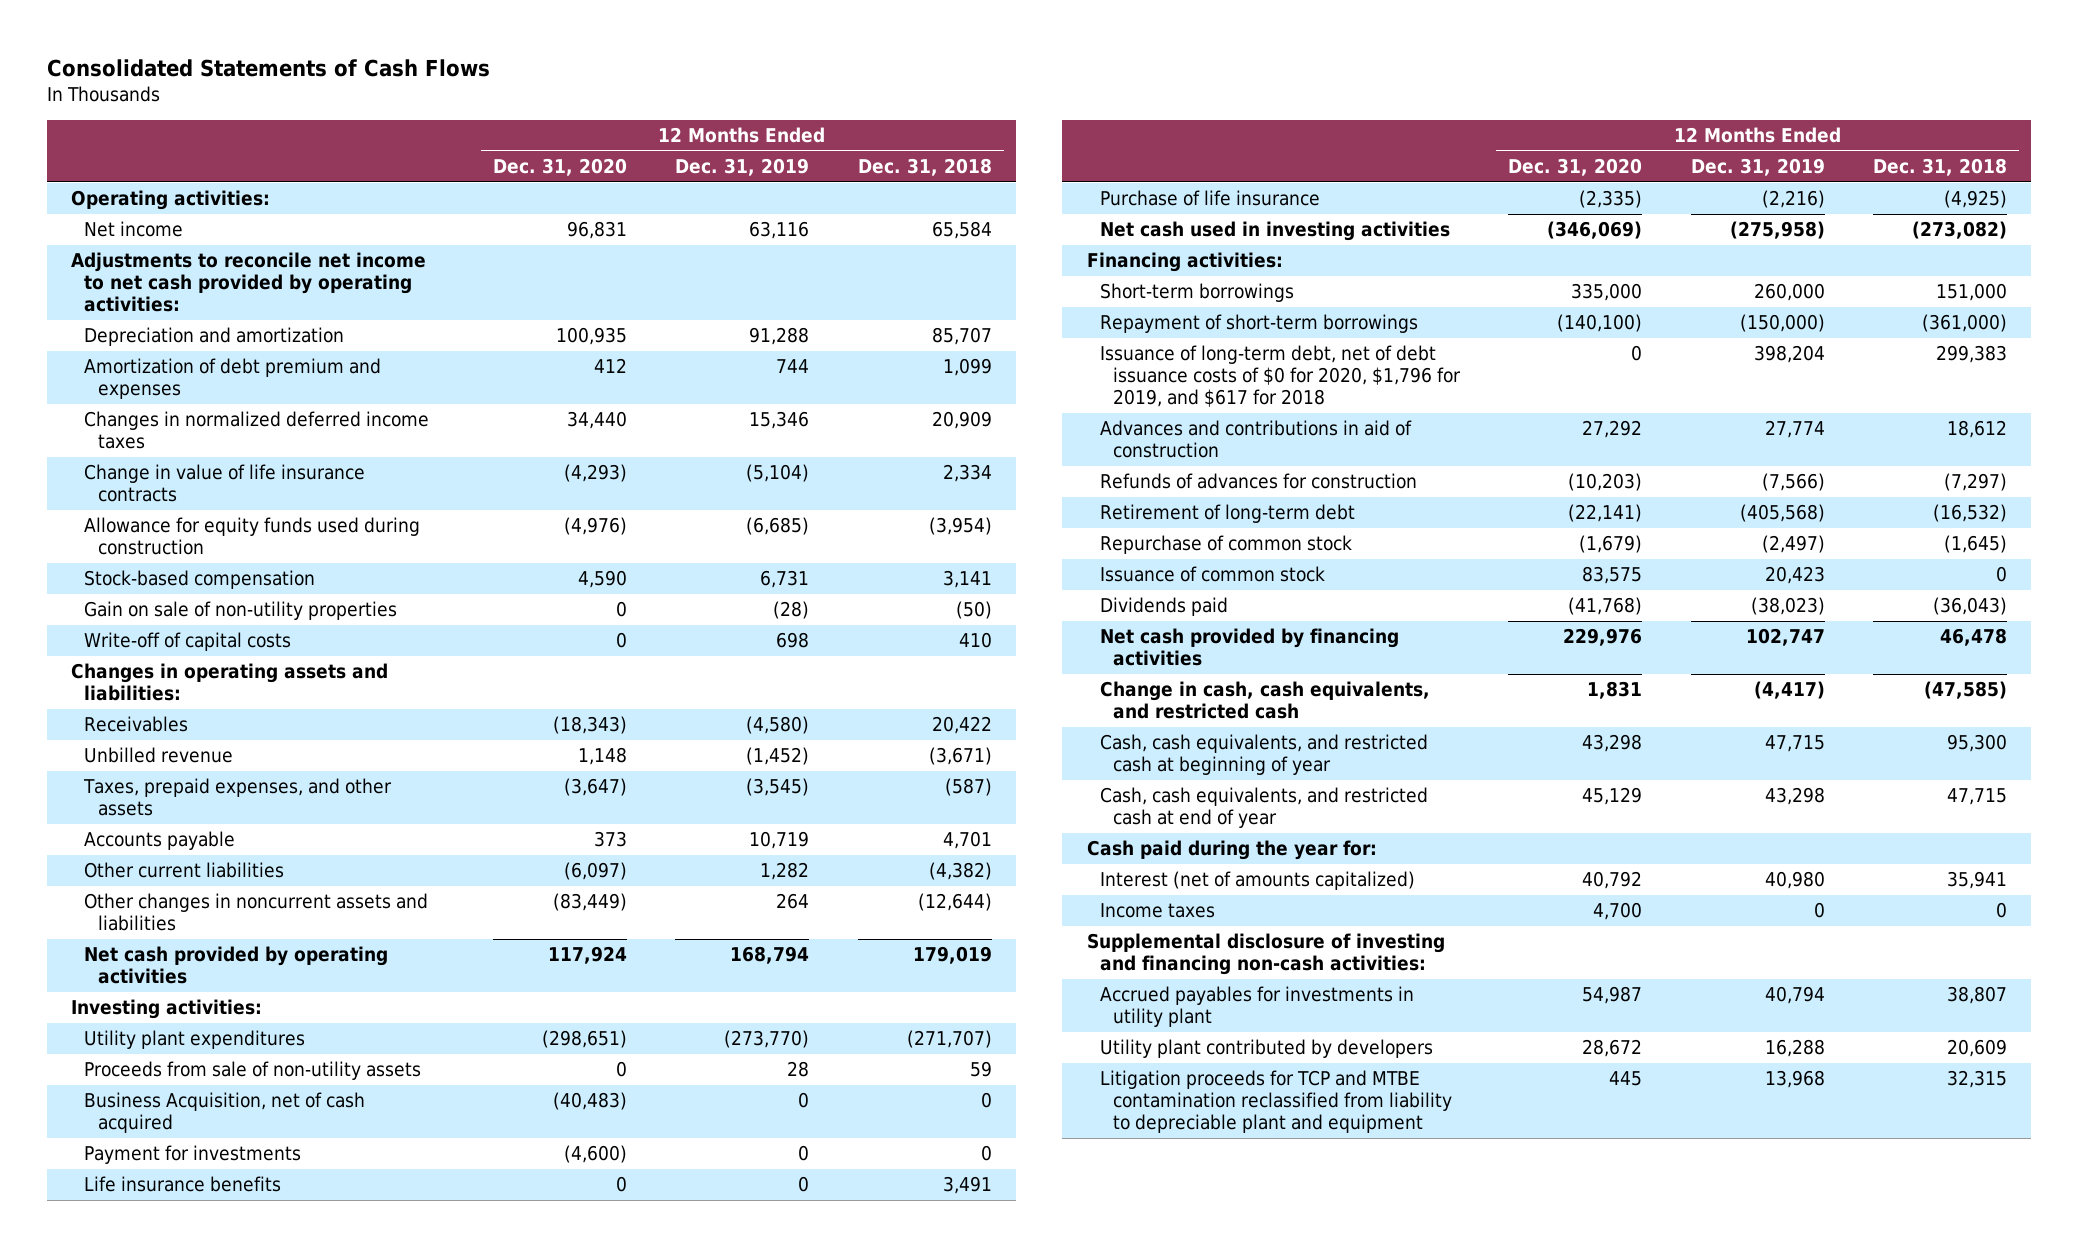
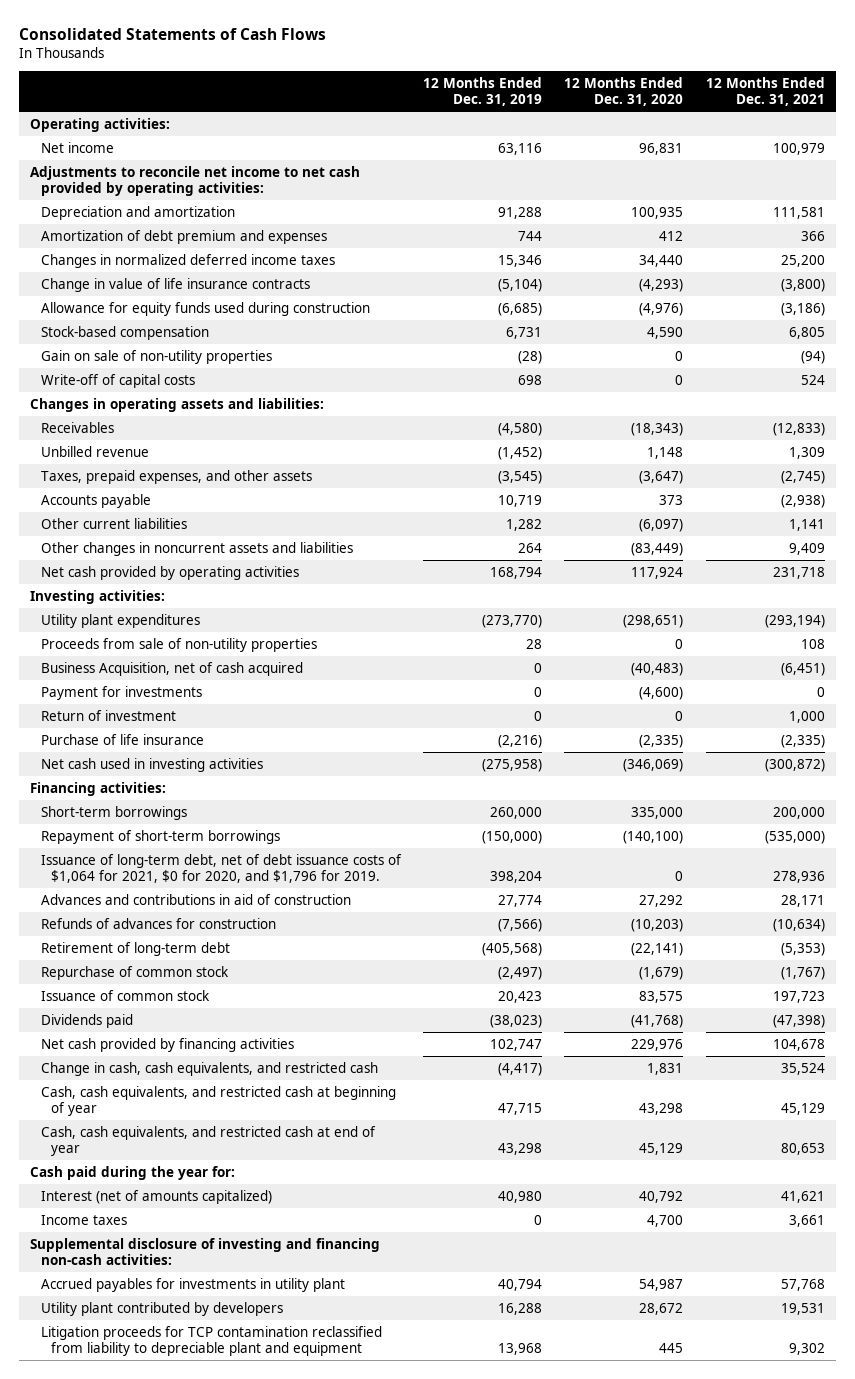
- | 12 Months Ended Dec. 31, 2020 | 12 Months Ended Dec. 31, 2019 | 12 Months Ended Dec. 31, 2018
+ | 12 Months Ended Dec. 31, 2019 | 12 Months Ended Dec. 31, 2020 | 12 Months Ended Dec. 31, 2021
- Proceeds from sale of non-utility assets | 0 | 28 | 59
+ Proceeds from sale of non-utility properties | 28 | 0 | 108
- Life insurance benefits | 0 | 0 | 3,491
+ Return of investment | 0 | 0 | 1,000
- Issuance of long-term debt, net of debt issuance costs of $0 for 2020, $1,796 for 2019, and $617 for 2018 | 0 | 398,204 | 299,383
+ Issuance of long-term debt, net of debt issuance costs of $1,064 for 2021, $0 for 2020, and $1,796 for 2019. | 398,204 | 0 | 278,936
- Litigation proceeds for TCP and MTBE contamination reclassified from liability to depreciable plant and equipment | 445 | 13,968 | 32,315
+ Litigation proceeds for TCP contamination reclassified from liability to depreciable plant and equipment | 13,968 | 445 | 9,302

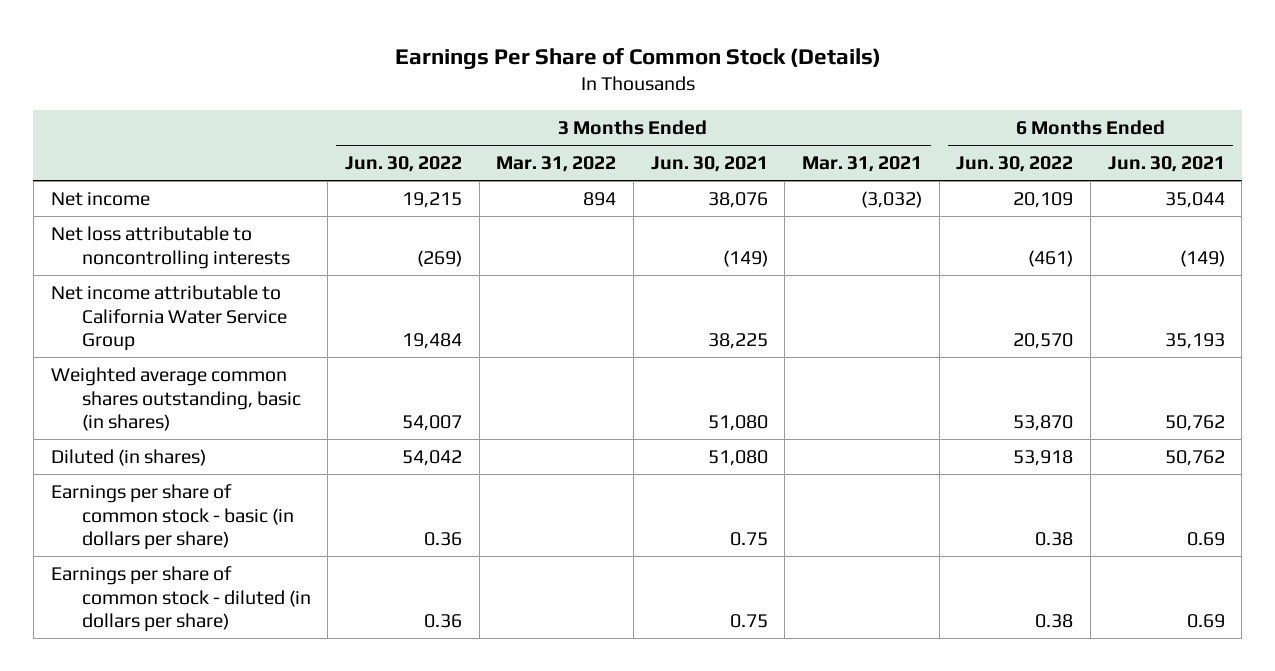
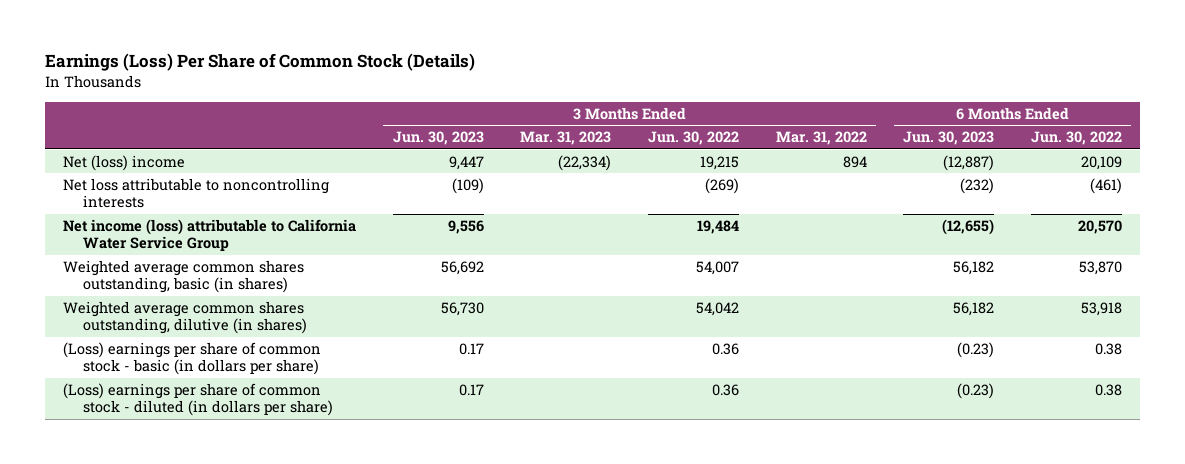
- Earnings Per Share of Common Stock (Details)
+ Earnings (Loss) Per Share of Common Stock (Details)
- | 3 Months Ended Jun. 30, 2022 | 3 Months Ended Mar. 31, 2022 | 3 Months Ended Jun. 30, 2021 | 3 Months Ended Mar. 31, 2021 | 6 Months Ended Jun. 30, 2022 | 6 Months Ended Jun. 30, 2021
+ | 3 Months Ended Jun. 30, 2023 | 3 Months Ended Mar. 31, 2023 | 3 Months Ended Jun. 30, 2022 | 3 Months Ended Mar. 31, 2022 | 6 Months Ended Jun. 30, 2023 | 6 Months Ended Jun. 30, 2022
- Net income | 19,215 | 894 | 38,076 | (3,032) | 20,109 | 35,044
+ Net (loss) income | 9,447 | (22,334) | 19,215 | 894 | (12,887) | 20,109
- Net income attributable to California Water Service Group | 19,484 | | 38,225 | | 20,570 | 35,193
+ Net income (loss) attributable to California Water Service Group | 9,556 | | 19,484 | | (12,655) | 20,570
- Diluted (in shares) | 54,042 | | 51,080 | | 53,918 | 50,762
- Earnings per share of common stock - basic (in dollars per share) | 0.36 | | 0.75 | | 0.38 | 0.69
- Earnings per share of common stock - diluted (in dollars per share) | 0.36 | | 0.75 | | 0.38 | 0.69
+ Weighted average common shares outstanding, dilutive (in shares) | 56,730 | | 54,042 | | 56,182 | 53,918
+ (Loss) earnings per share of common stock - basic (in dollars per share) | 0.17 | | 0.36 | | (0.23) | 0.38
+ (Loss) earnings per share of common stock - diluted (in dollars per share) | 0.17 | | 0.36 | | (0.23) | 0.38

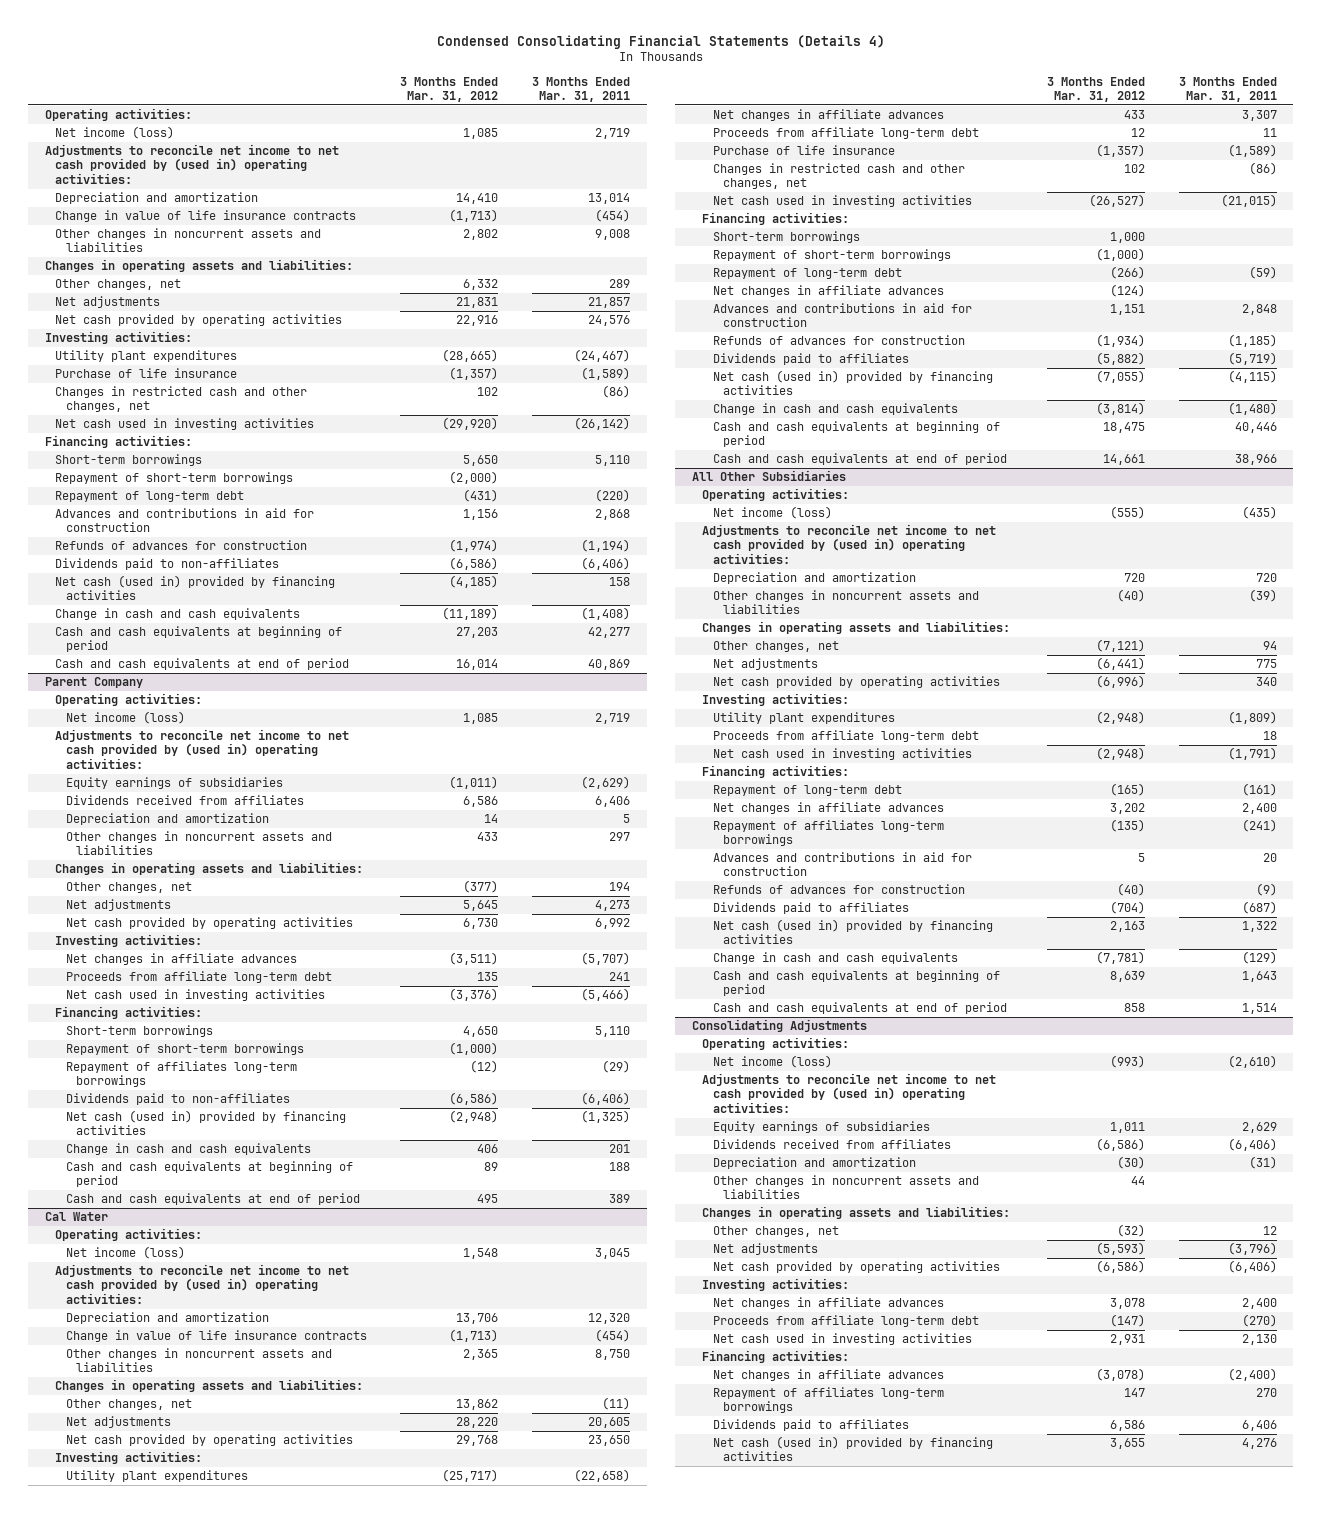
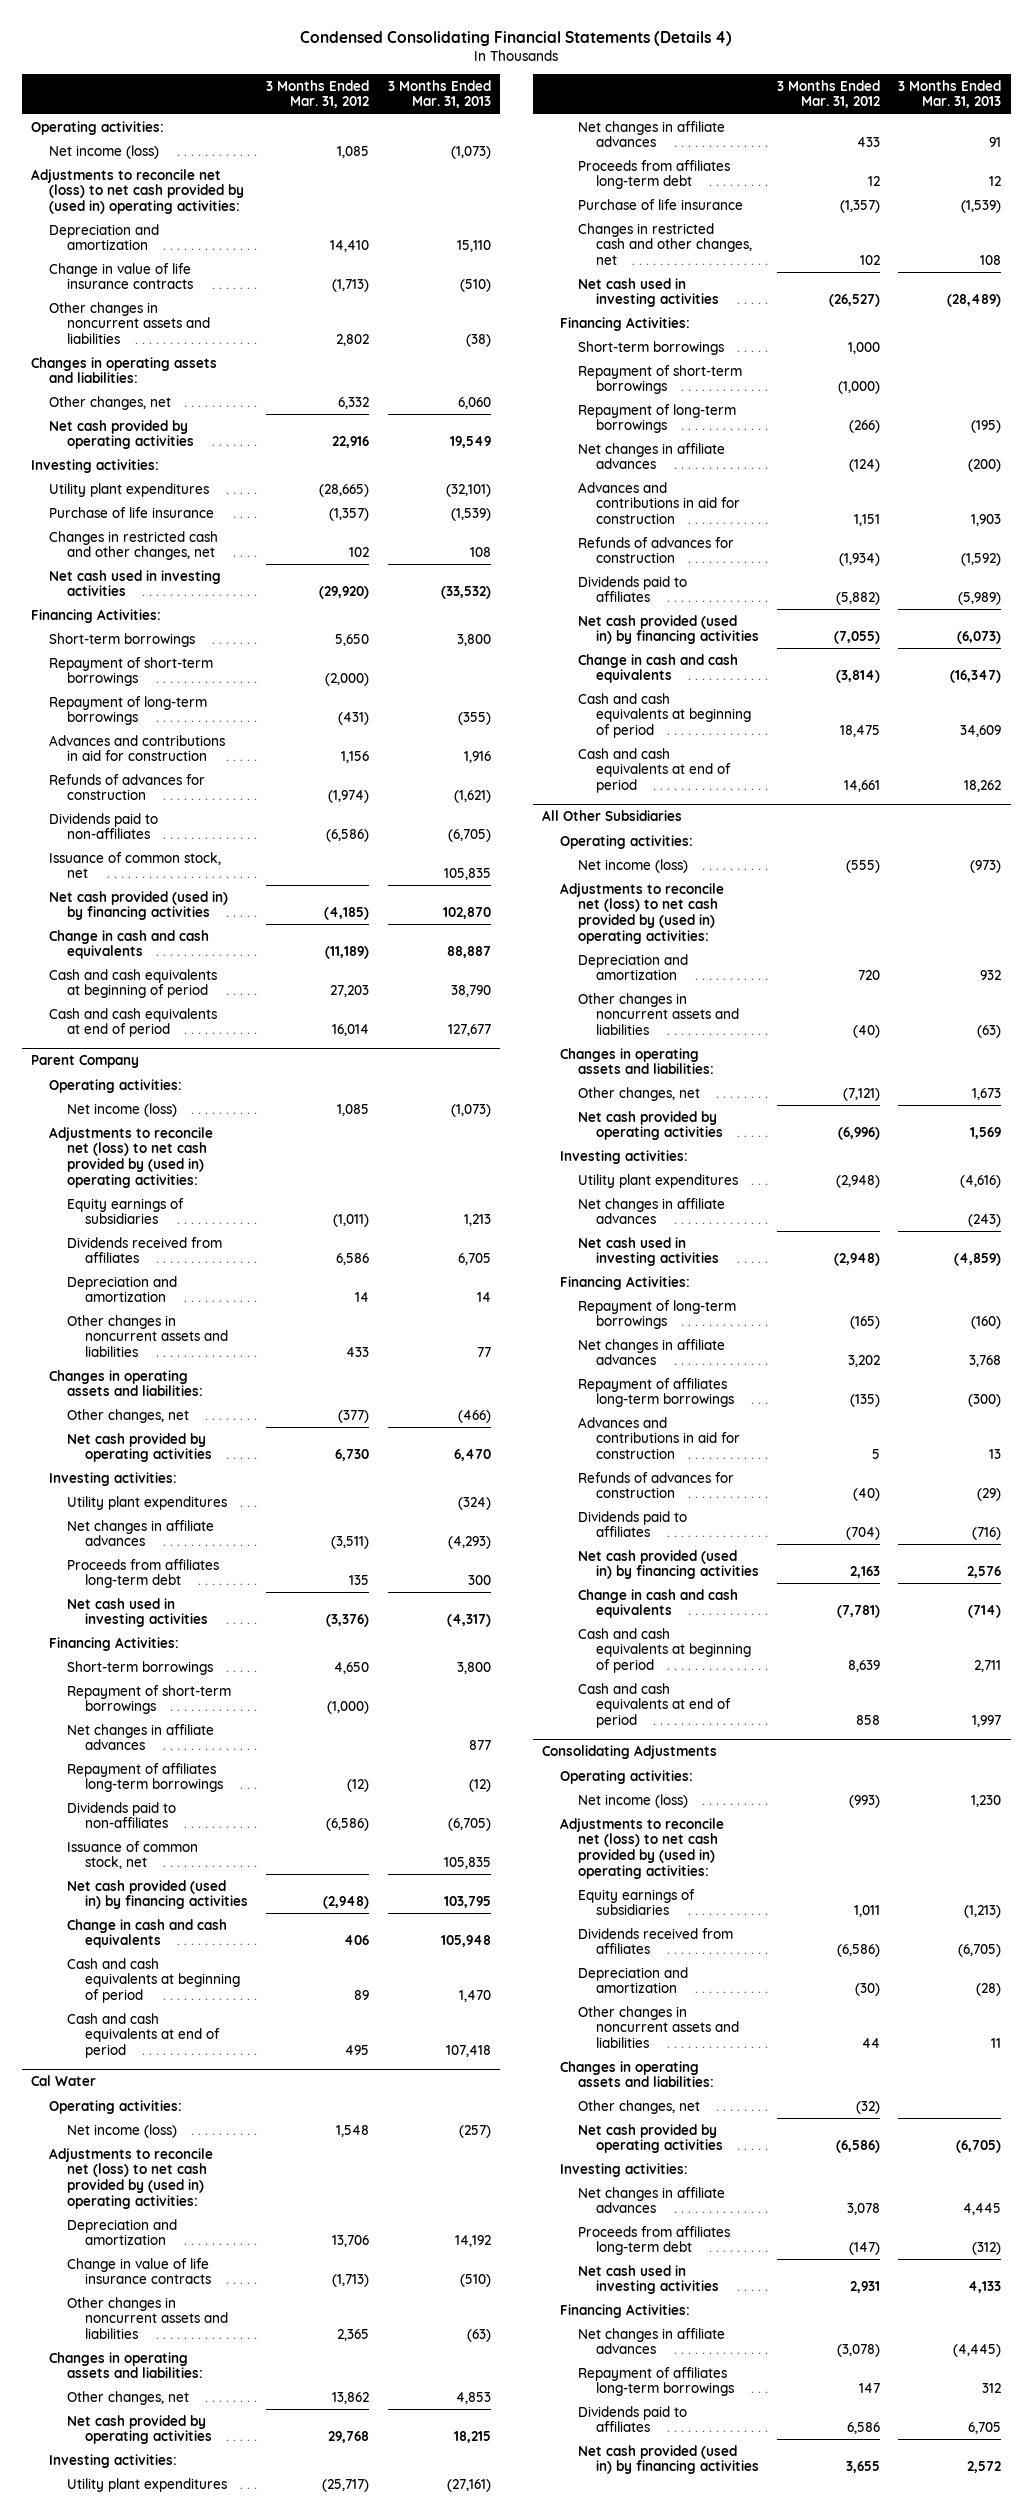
- | 3 Months Ended Mar. 31, 2012 | 3 Months Ended Mar. 31, 2011
+ | 3 Months Ended Mar. 31, 2012 | 3 Months Ended Mar. 31, 2013
- Adjustments to reconcile net income to net cash provided by (used in) operating activities:
+ Adjustments to reconcile net (loss) to net cash provided by (used in) operating activities:
- Net adjustments | 21,831 | 21,857
- Financing activities:
+ Financing Activities:
- Repayment of long-term debt | (431) | (220)
+ Repayment of long-term borrowings | (431) | (355)
- Net cash (used in) provided by financing activities | (4,185) | 158
+ Issuance of common stock, net | | 105,835
+ Net cash provided (used in) by financing activities | (4,185) | 102,870
@ Parent Company
- Adjustments to reconcile net income to net cash provided by (used in) operating activities:
+ Adjustments to reconcile net (loss) to net cash provided by (used in) operating activities:
- Net adjustments | 5,645 | 4,273
+ Utility plant expenditures | | (324)
- Proceeds from affiliate long-term debt | 135 | 241
+ Proceeds from affiliates long-term debt | 135 | 300
- Financing activities:
+ Financing Activities:
+ Net changes in affiliate advances | | 877
- Net cash (used in) provided by financing activities | (2,948) | (1,325)
+ Issuance of common stock, net | | 105,835
+ Net cash provided (used in) by financing activities | (2,948) | 103,795
@ Cal Water
- Adjustments to reconcile net income to net cash provided by (used in) operating activities:
+ Adjustments to reconcile net (loss) to net cash provided by (used in) operating activities:
- Net adjustments | 28,220 | 20,605
- Proceeds from affiliate long-term debt | 12 | 11
+ Proceeds from affiliates long-term debt | 12 | 12
- Financing activities:
+ Financing Activities:
- Repayment of long-term debt | (266) | (59)
+ Repayment of long-term borrowings | (266) | (195)
- Net cash (used in) provided by financing activities | (7,055) | (4,115)
+ Net cash provided (used in) by financing activities | (7,055) | (6,073)
@ All Other Subsidiaries
- Adjustments to reconcile net income to net cash provided by (used in) operating activities:
+ Adjustments to reconcile net (loss) to net cash provided by (used in) operating activities:
- Net adjustments | (6,441) | 775
- Proceeds from affiliate long-term debt | | 18
+ Net changes in affiliate advances | | (243)
- Financing activities:
- Repayment of long-term debt | (165) | (161)
+ Financing Activities:
+ Repayment of long-term borrowings | (165) | (160)
- Net cash (used in) provided by financing activities | 2,163 | 1,322
+ Net cash provided (used in) by financing activities | 2,163 | 2,576
@ Consolidating Adjustments
- Adjustments to reconcile net income to net cash provided by (used in) operating activities:
+ Adjustments to reconcile net (loss) to net cash provided by (used in) operating activities:
- Net adjustments | (5,593) | (3,796)
- Proceeds from affiliate long-term debt | (147) | (270)
+ Proceeds from affiliates long-term debt | (147) | (312)
- Financing activities:
+ Financing Activities:
- Net cash (used in) provided by financing activities | 3,655 | 4,276
+ Net cash provided (used in) by financing activities | 3,655 | 2,572

